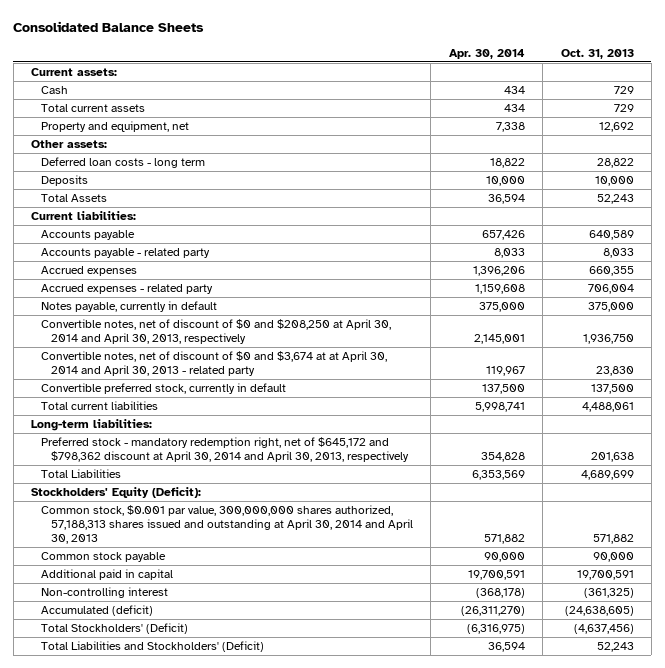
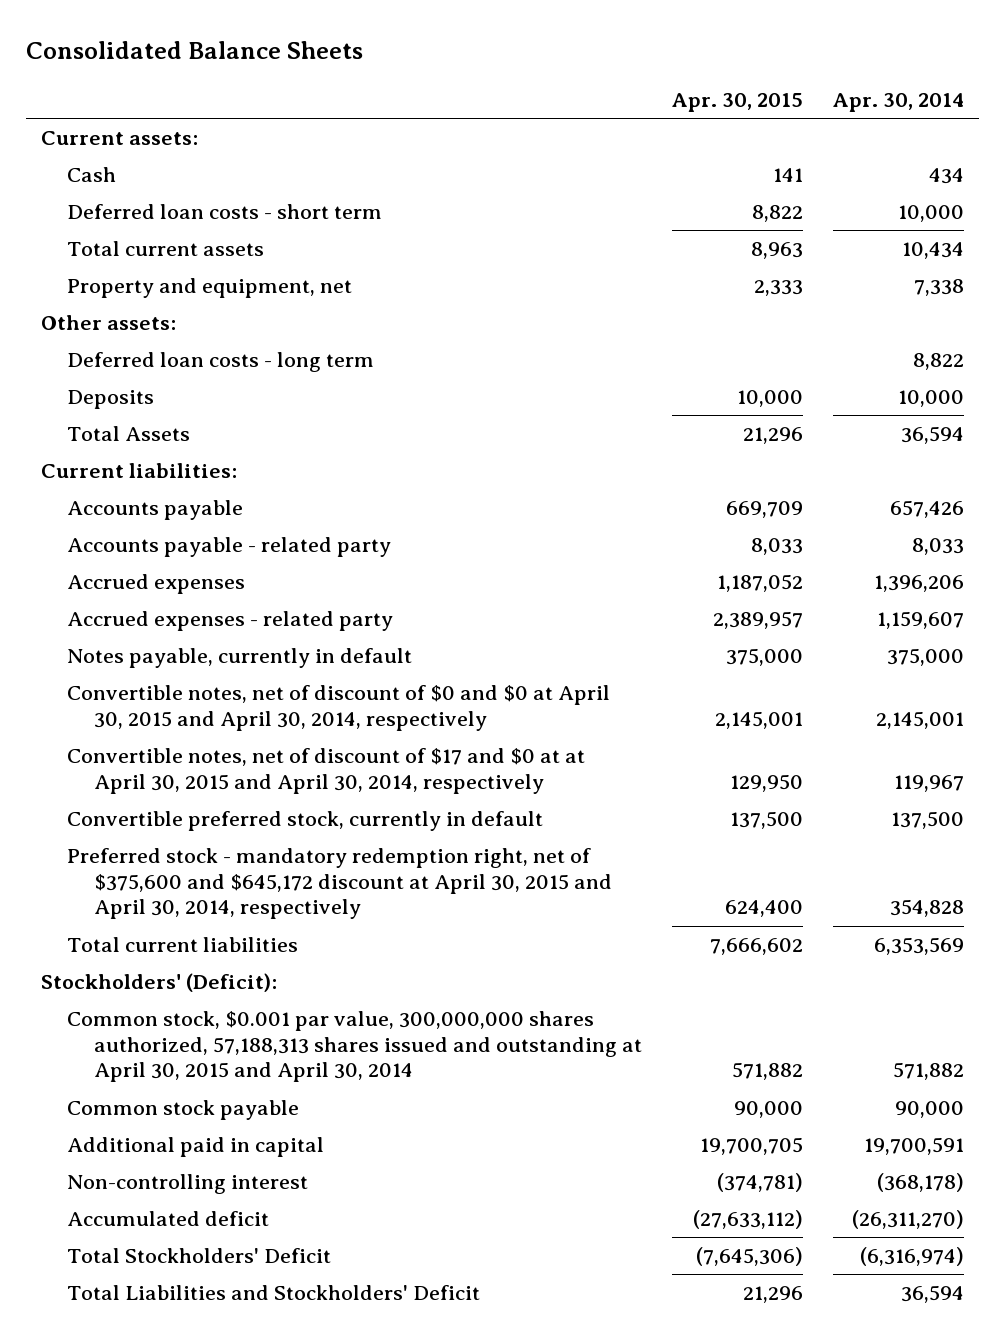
- | Apr. 30, 2014 | Oct. 31, 2013
+ | Apr. 30, 2015 | Apr. 30, 2014
- Total current assets | 434 | 729
+ Deferred loan costs - short term | 8,822 | 10,000
+ Total current assets | 8,963 | 10,434
- Deferred loan costs - long term | 18,822 | 28,822
+ Deferred loan costs - long term | | 8,822
- Accrued expenses - related party | 1,159,608 | 706,004
+ Accrued expenses - related party | 2,389,957 | 1,159,607
- Convertible notes, net of discount of $0 and $208,250 at April 30, 2014 and April 30, 2013, respectively | 2,145,001 | 1,936,750
- Convertible notes, net of discount of $0 and $3,674 at at April 30, 2014 and April 30, 2013 - related party | 119,967 | 23,830
+ Convertible notes, net of discount of $0 and $0 at April 30, 2015 and April 30, 2014, respectively | 2,145,001 | 2,145,001
+ Convertible notes, net of discount of $17 and $0 at at April 30, 2015 and April 30, 2014, respectively | 129,950 | 119,967
- Total current liabilities | 5,998,741 | 4,488,061
- Long-term liabilities:
- Preferred stock - mandatory redemption right, net of $645,172 and $798,362 discount at April 30, 2014 and April 30, 2013, respectively | 354,828 | 201,638
- Total Liabilities | 6,353,569 | 4,689,699
- Stockholders' Equity (Deficit):
- Common stock, $0.001 par value, 300,000,000 shares authorized, 57,188,313 shares issued and outstanding at April 30, 2014 and April 30, 2013 | 571,882 | 571,882
+ Preferred stock - mandatory redemption right, net of $375,600 and $645,172 discount at April 30, 2015 and April 30, 2014, respectively | 624,400 | 354,828
+ Total current liabilities | 7,666,602 | 6,353,569
+ Stockholders' (Deficit):
+ Common stock, $0.001 par value, 300,000,000 shares authorized, 57,188,313 shares issued and outstanding at April 30, 2015 and April 30, 2014 | 571,882 | 571,882
- Accumulated (deficit) | (26,311,270) | (24,638,605)
- Total Stockholders' (Deficit) | (6,316,975) | (4,637,456)
- Total Liabilities and Stockholders' (Deficit) | 36,594 | 52,243
+ Accumulated deficit | (27,633,112) | (26,311,270)
+ Total Stockholders' Deficit | (7,645,306) | (6,316,974)
+ Total Liabilities and Stockholders' Deficit | 21,296 | 36,594

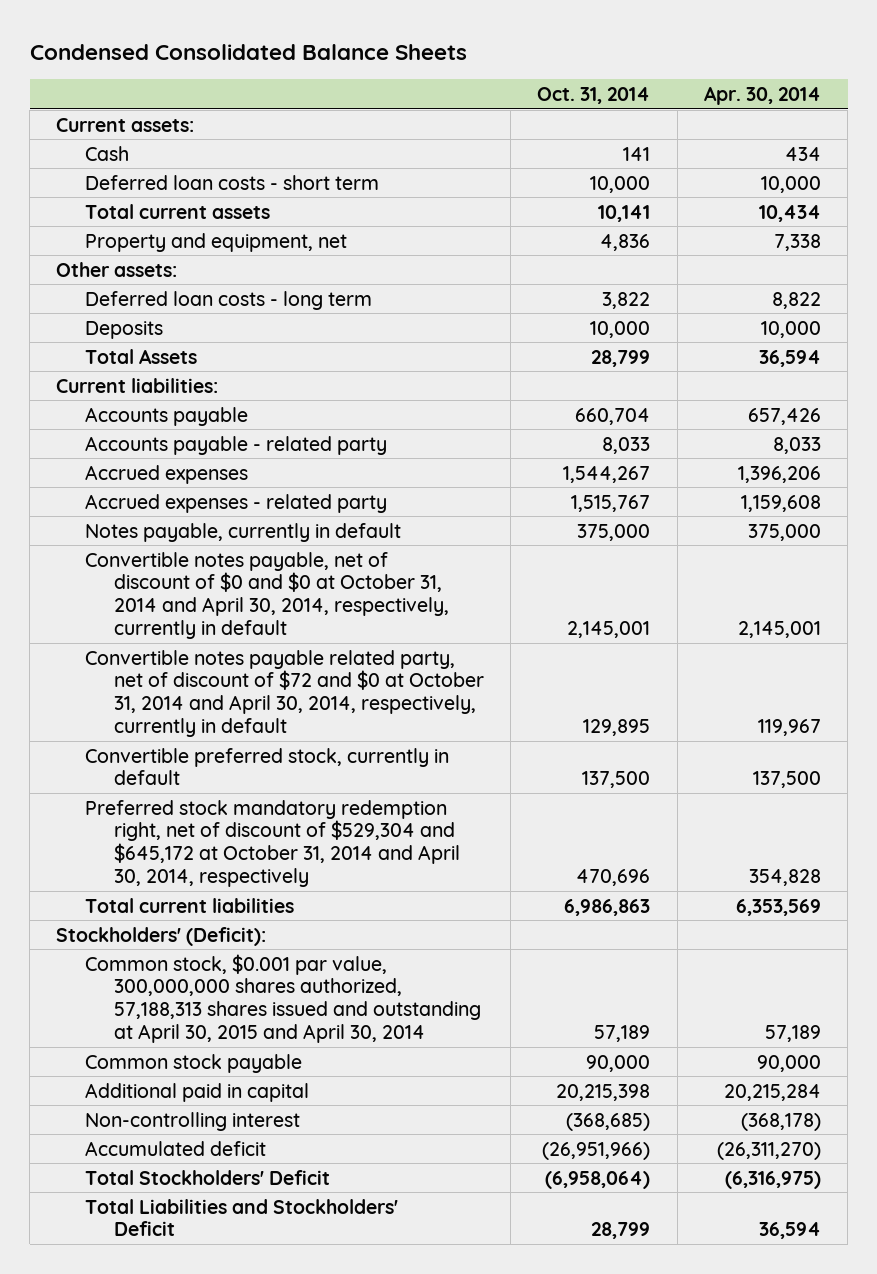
- Consolidated Balance Sheets
+ Condensed Consolidated Balance Sheets
- | Apr. 30, 2015 | Apr. 30, 2014
+ | Oct. 31, 2014 | Apr. 30, 2014
- Accrued expenses - related party | 2,389,957 | 1,159,607
+ Accrued expenses - related party | 1,515,767 | 1,159,608
- Convertible notes, net of discount of $0 and $0 at April 30, 2015 and April 30, 2014, respectively | 2,145,001 | 2,145,001
- Convertible notes, net of discount of $17 and $0 at at April 30, 2015 and April 30, 2014, respectively | 129,950 | 119,967
+ Convertible notes payable, net of discount of $0 and $0 at October 31, 2014 and April 30, 2014, respectively, currently in default | 2,145,001 | 2,145,001
+ Convertible notes payable related party, net of discount of $72 and $0 at October 31, 2014 and April 30, 2014, respectively, currently in default | 129,895 | 119,967
- Preferred stock - mandatory redemption right, net of $375,600 and $645,172 discount at April 30, 2015 and April 30, 2014, respectively | 624,400 | 354,828
+ Preferred stock mandatory redemption right, net of discount of $529,304 and $645,172 at October 31, 2014 and April 30, 2014, respectively | 470,696 | 354,828
- Common stock, $0.001 par value, 300,000,000 shares authorized, 57,188,313 shares issued and outstanding at April 30, 2015 and April 30, 2014 | 571,882 | 571,882
+ Common stock, $0.001 par value, 300,000,000 shares authorized, 57,188,313 shares issued and outstanding at April 30, 2015 and April 30, 2014 | 57,189 | 57,189
- Additional paid in capital | 19,700,705 | 19,700,591
+ Additional paid in capital | 20,215,398 | 20,215,284
- Total Stockholders' Deficit | (7,645,306) | (6,316,974)
+ Total Stockholders' Deficit | (6,958,064) | (6,316,975)

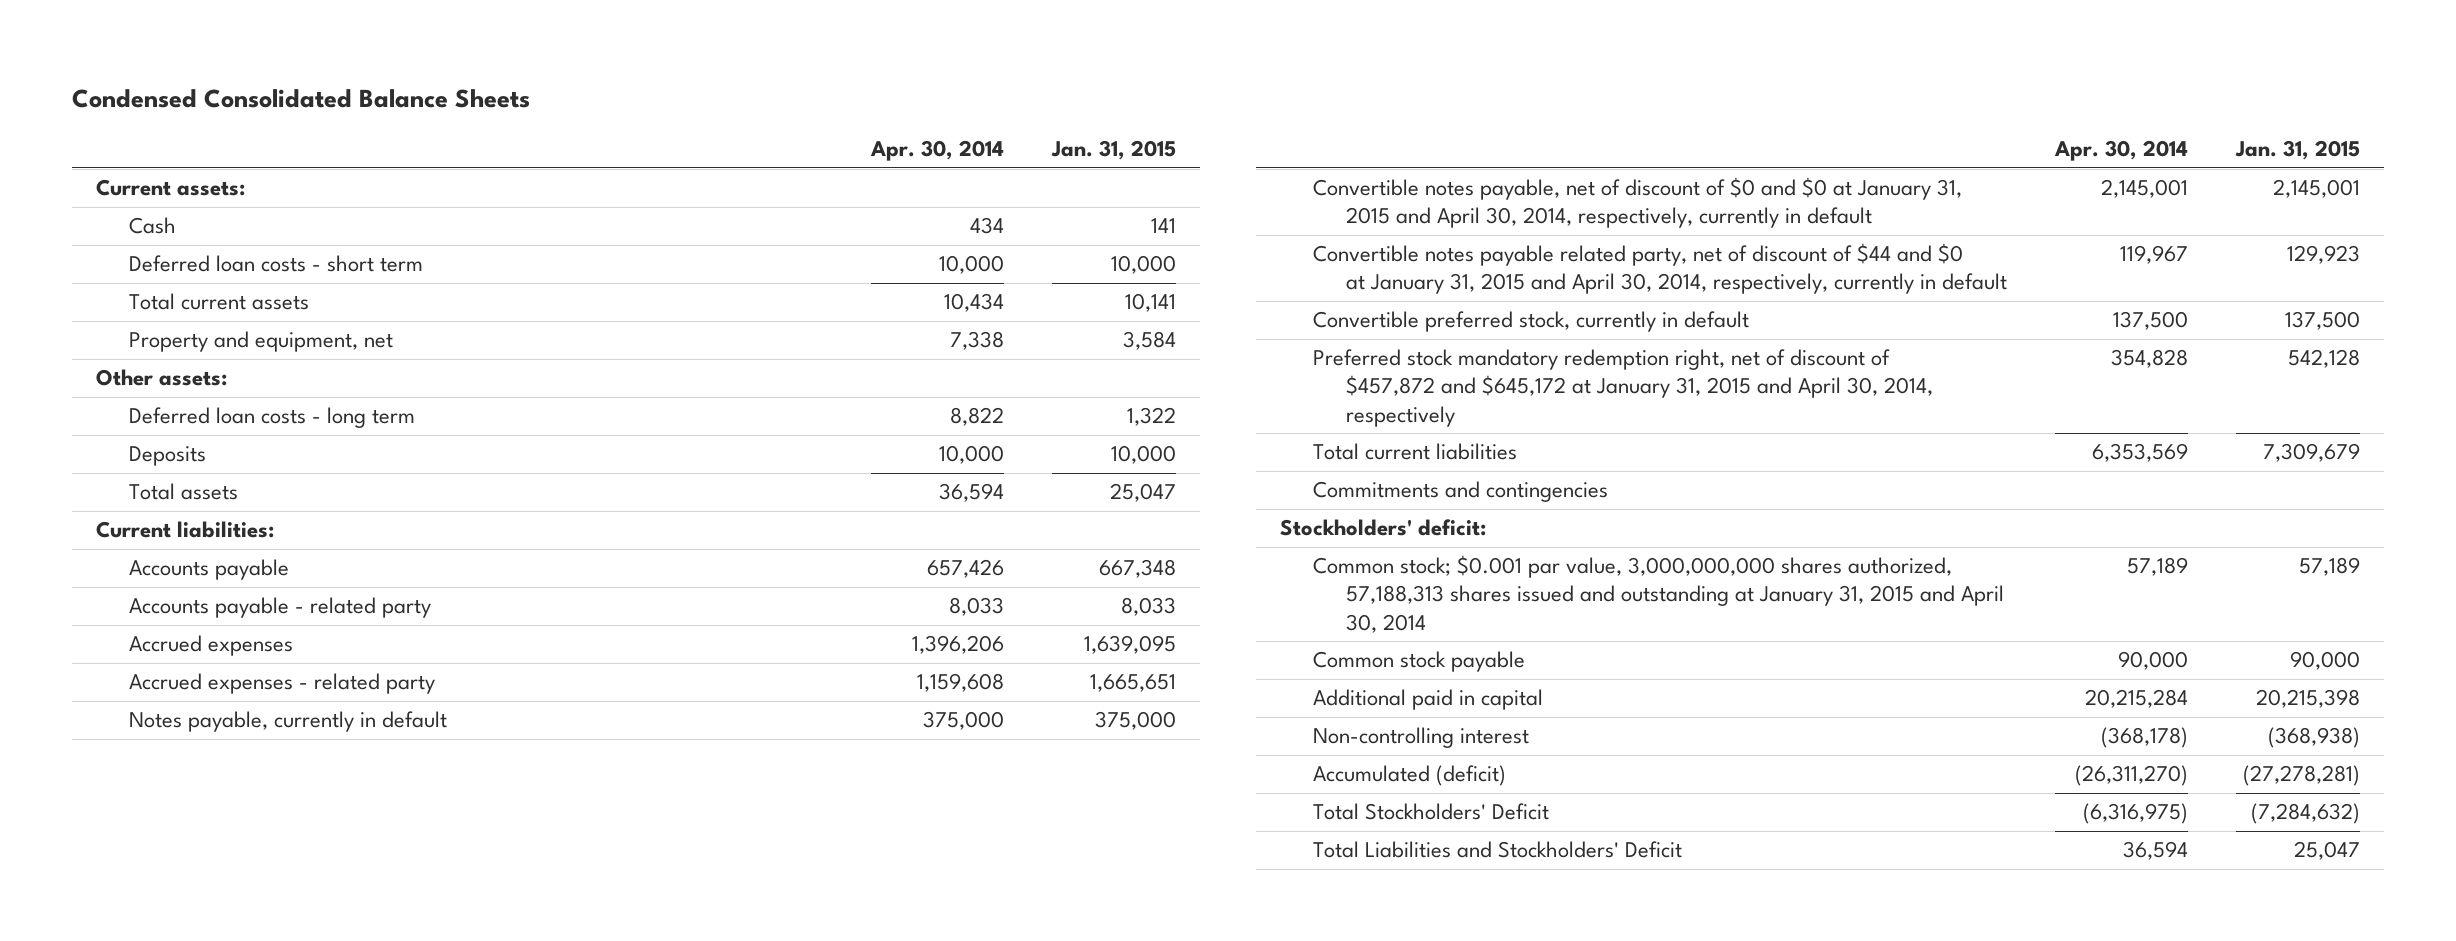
- | Oct. 31, 2014 | Apr. 30, 2014
+ | Apr. 30, 2014 | Jan. 31, 2015
- Total Assets | 28,799 | 36,594
+ Total assets | 36,594 | 25,047
- Convertible notes payable, net of discount of $0 and $0 at October 31, 2014 and April 30, 2014, respectively, currently in default | 2,145,001 | 2,145,001
- Convertible notes payable related party, net of discount of $72 and $0 at October 31, 2014 and April 30, 2014, respectively, currently in default | 129,895 | 119,967
+ Convertible notes payable, net of discount of $0 and $0 at January 31, 2015 and April 30, 2014, respectively, currently in default | 2,145,001 | 2,145,001
+ Convertible notes payable related party, net of discount of $44 and $0 at January 31, 2015 and April 30, 2014, respectively, currently in default | 119,967 | 129,923
- Preferred stock mandatory redemption right, net of discount of $529,304 and $645,172 at October 31, 2014 and April 30, 2014, respectively | 470,696 | 354,828
+ Preferred stock mandatory redemption right, net of discount of $457,872 and $645,172 at January 31, 2015 and April 30, 2014, respectively | 354,828 | 542,128
- Stockholders' (Deficit):
- Common stock, $0.001 par value, 300,000,000 shares authorized, 57,188,313 shares issued and outstanding at April 30, 2015 and April 30, 2014 | 57,189 | 57,189
+ Commitments and contingencies
+ Stockholders' deficit:
+ Common stock; $0.001 par value, 3,000,000,000 shares authorized, 57,188,313 shares issued and outstanding at January 31, 2015 and April 30, 2014 | 57,189 | 57,189
- Accumulated deficit | (26,951,966) | (26,311,270)
+ Accumulated (deficit) | (26,311,270) | (27,278,281)

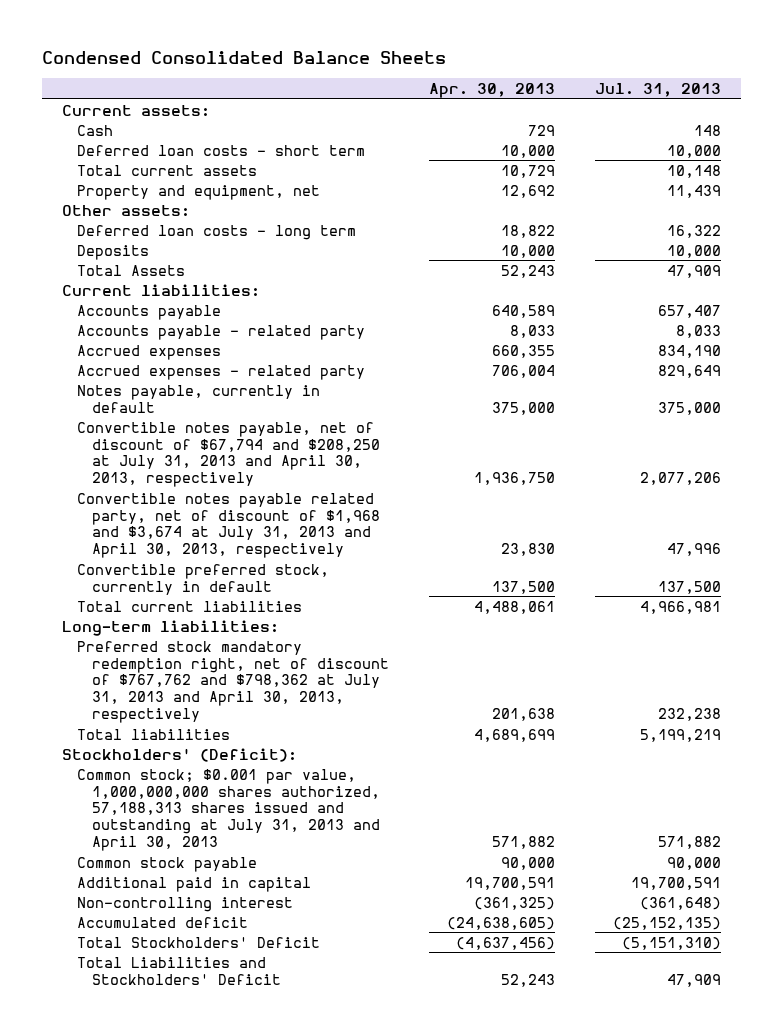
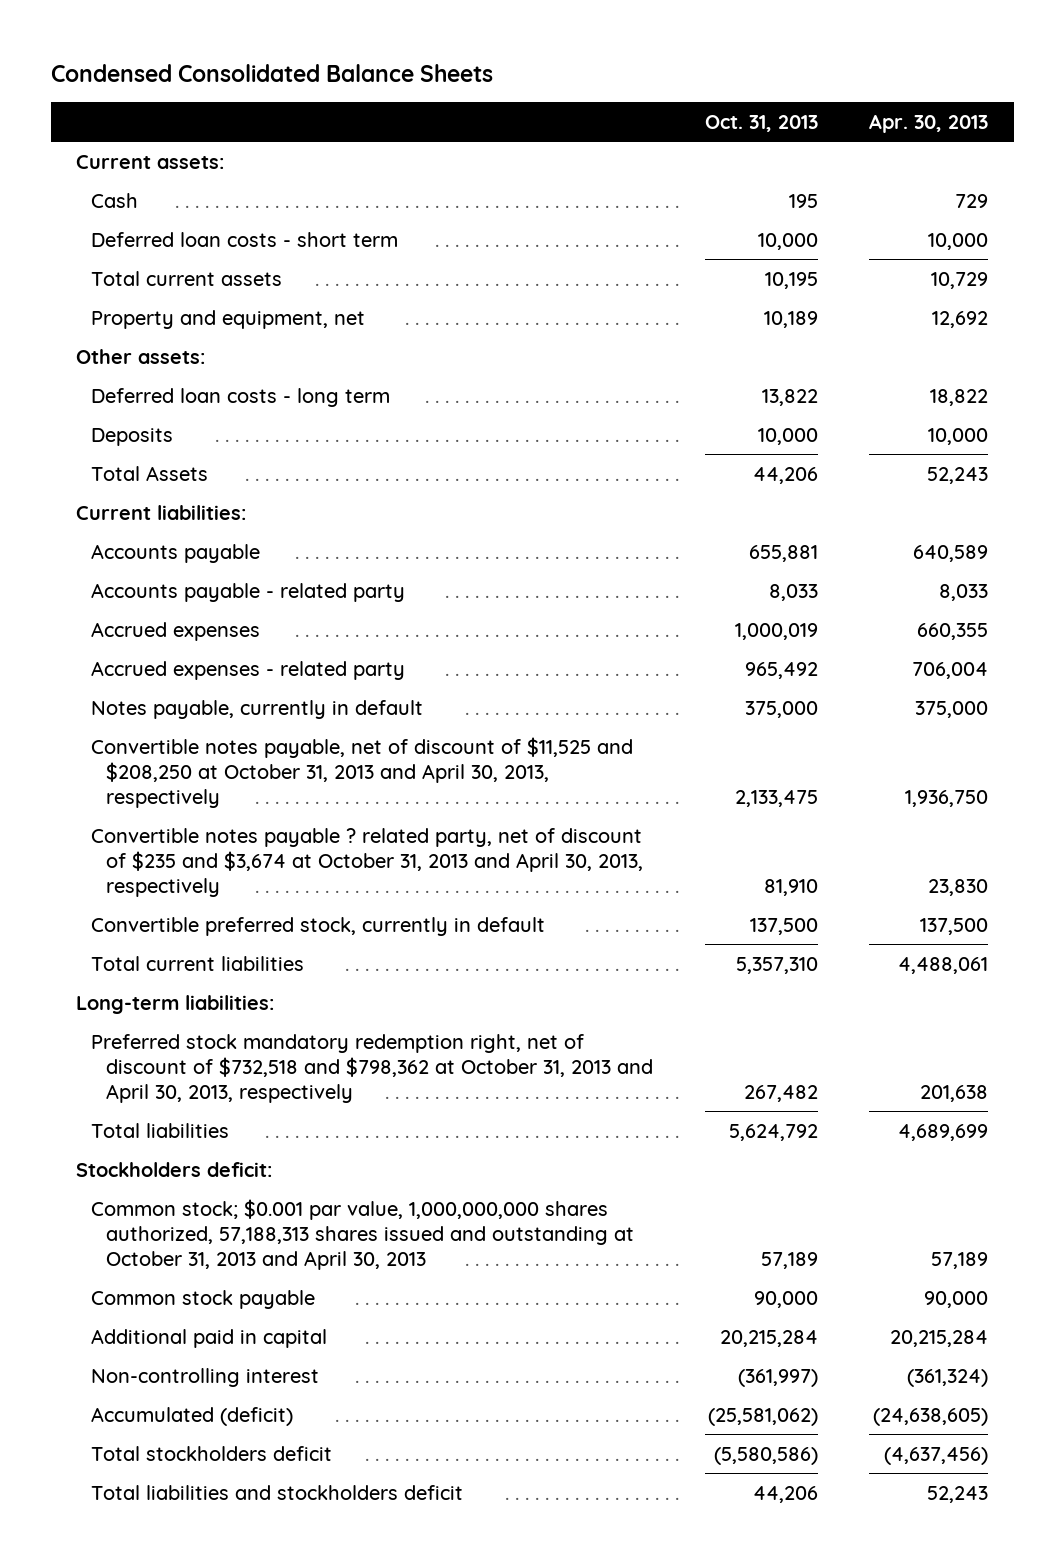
- | Apr. 30, 2013 | Jul. 31, 2013
+ | Oct. 31, 2013 | Apr. 30, 2013
- Convertible notes payable, net of discount of $67,794 and $208,250 at July 31, 2013 and April 30, 2013, respectively | 1,936,750 | 2,077,206
- Convertible notes payable related party, net of discount of $1,968 and $3,674 at July 31, 2013 and April 30, 2013, respectively | 23,830 | 47,996
+ Convertible notes payable, net of discount of $11,525 and $208,250 at October 31, 2013 and April 30, 2013, respectively | 2,133,475 | 1,936,750
+ Convertible notes payable ? related party, net of discount of $235 and $3,674 at October 31, 2013 and April 30, 2013, respectively | 81,910 | 23,830
- Preferred stock mandatory redemption right, net of discount of $767,762 and $798,362 at July 31, 2013 and April 30, 2013, respectively | 201,638 | 232,238
+ Preferred stock mandatory redemption right, net of discount of $732,518 and $798,362 at October 31, 2013 and April 30, 2013, respectively | 267,482 | 201,638
- Stockholders' (Deficit):
- Common stock; $0.001 par value, 1,000,000,000 shares authorized, 57,188,313 shares issued and outstanding at July 31, 2013 and April 30, 2013 | 571,882 | 571,882
+ Stockholders deficit:
+ Common stock; $0.001 par value, 1,000,000,000 shares authorized, 57,188,313 shares issued and outstanding at October 31, 2013 and April 30, 2013 | 57,189 | 57,189
- Additional paid in capital | 19,700,591 | 19,700,591
- Non-controlling interest | (361,325) | (361,648)
- Accumulated deficit | (24,638,605) | (25,152,135)
- Total Stockholders' Deficit | (4,637,456) | (5,151,310)
- Total Liabilities and Stockholders' Deficit | 52,243 | 47,909
+ Additional paid in capital | 20,215,284 | 20,215,284
+ Non-controlling interest | (361,997) | (361,324)
+ Accumulated (deficit) | (25,581,062) | (24,638,605)
+ Total stockholders deficit | (5,580,586) | (4,637,456)
+ Total liabilities and stockholders deficit | 44,206 | 52,243

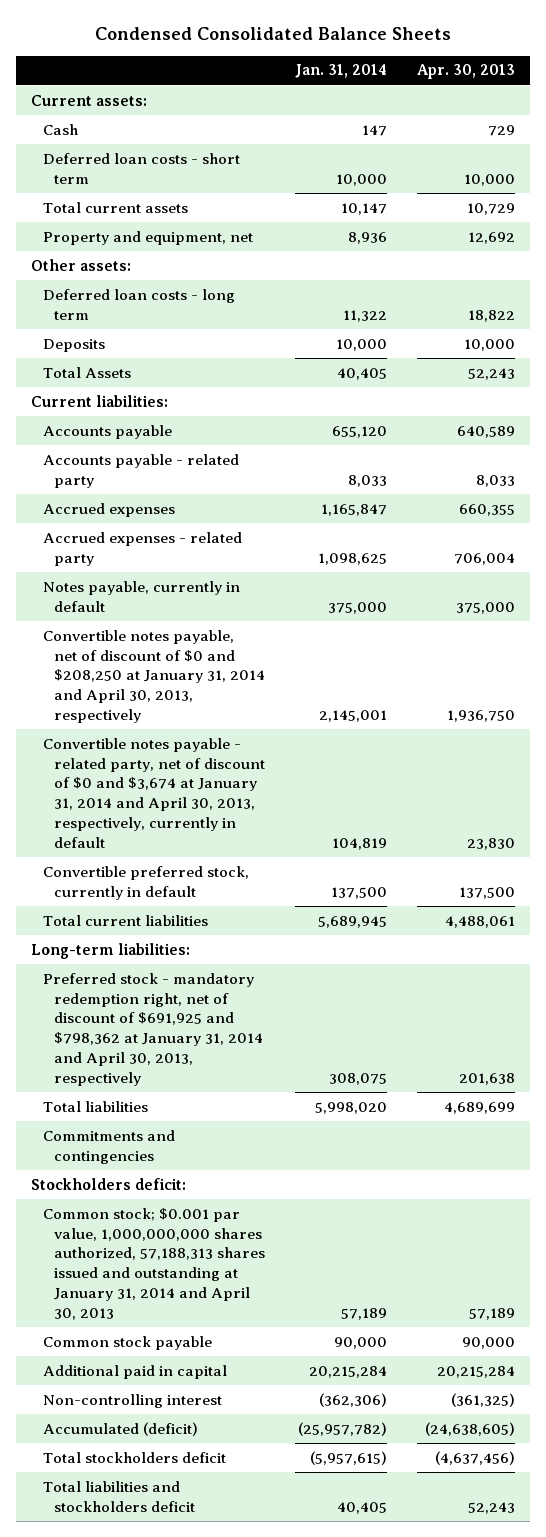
- | Oct. 31, 2013 | Apr. 30, 2013
+ | Jan. 31, 2014 | Apr. 30, 2013
- Convertible notes payable, net of discount of $11,525 and $208,250 at October 31, 2013 and April 30, 2013, respectively | 2,133,475 | 1,936,750
- Convertible notes payable ? related party, net of discount of $235 and $3,674 at October 31, 2013 and April 30, 2013, respectively | 81,910 | 23,830
+ Convertible notes payable, net of discount of $0 and $208,250 at January 31, 2014 and April 30, 2013, respectively | 2,145,001 | 1,936,750
+ Convertible notes payable - related party, net of discount of $0 and $3,674 at January 31, 2014 and April 30, 2013, respectively, currently in default | 104,819 | 23,830
- Preferred stock mandatory redemption right, net of discount of $732,518 and $798,362 at October 31, 2013 and April 30, 2013, respectively | 267,482 | 201,638
+ Preferred stock - mandatory redemption right, net of discount of $691,925 and $798,362 at January 31, 2014 and April 30, 2013, respectively | 308,075 | 201,638
+ Commitments and contingencies
- Common stock; $0.001 par value, 1,000,000,000 shares authorized, 57,188,313 shares issued and outstanding at October 31, 2013 and April 30, 2013 | 57,189 | 57,189
+ Common stock; $0.001 par value, 1,000,000,000 shares authorized, 57,188,313 shares issued and outstanding at January 31, 2014 and April 30, 2013 | 57,189 | 57,189
- Non-controlling interest | (361,997) | (361,324)
+ Non-controlling interest | (362,306) | (361,325)

